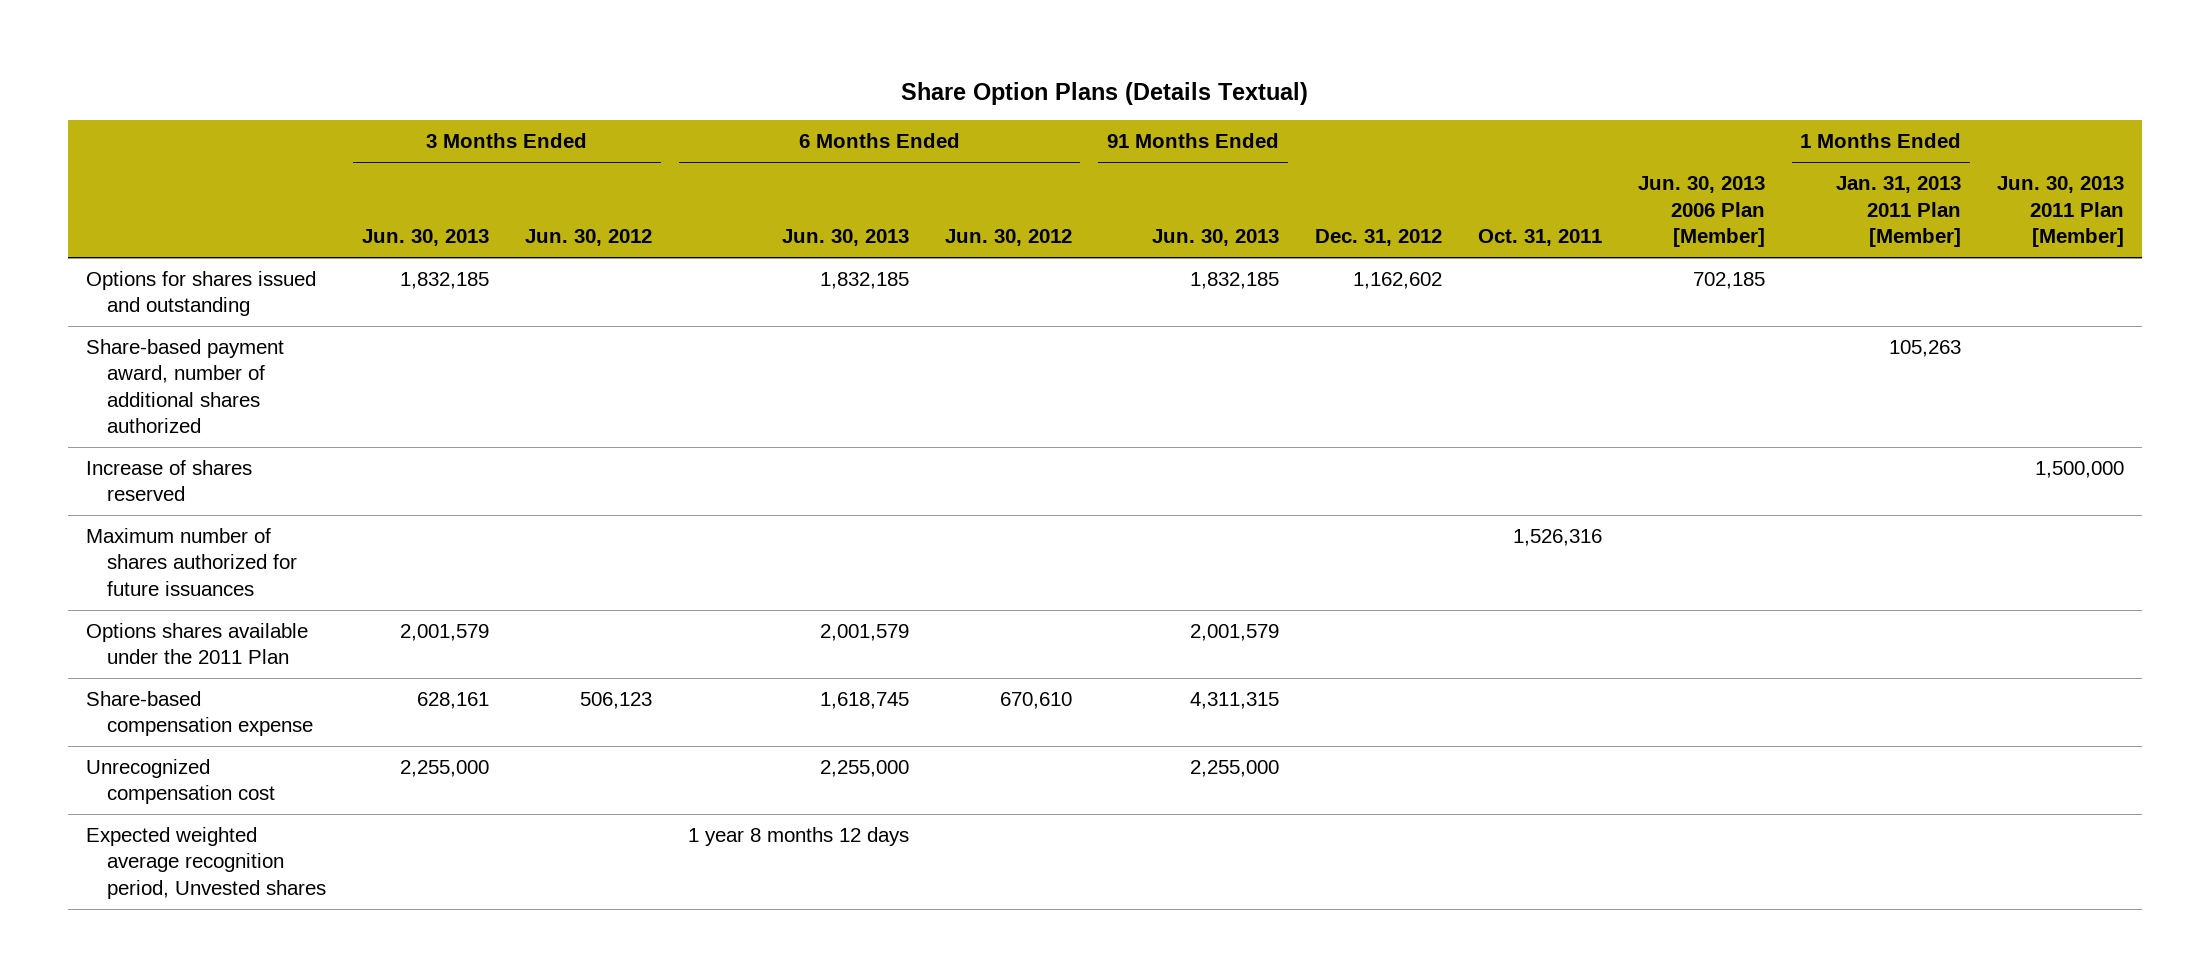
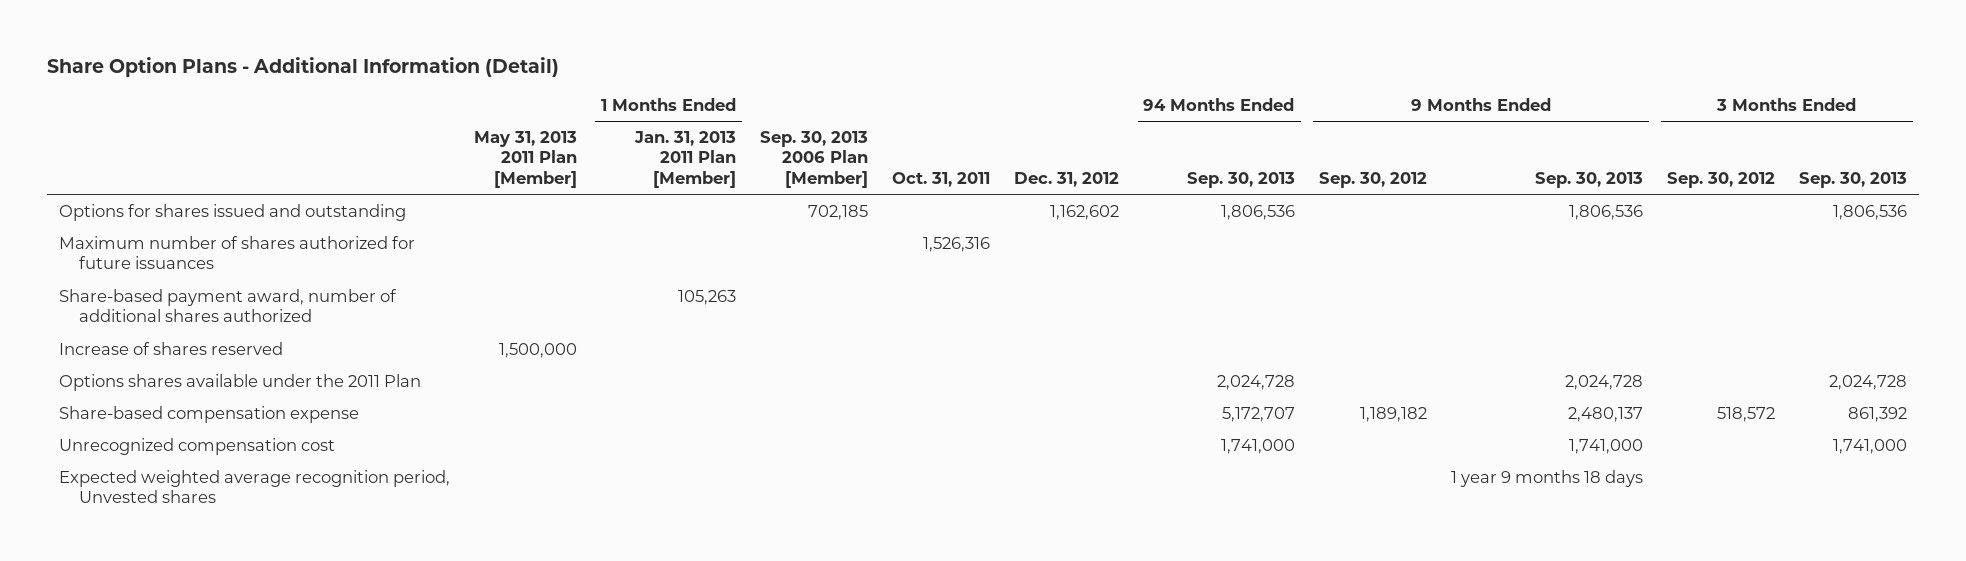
- Share Option Plans (Details Textual)
+ Share Option Plans - Additional Information (Detail)
- | 3 Months Ended Jun. 30, 2013 | 3 Months Ended Jun. 30, 2012 | 6 Months Ended Jun. 30, 2013 | 6 Months Ended Jun. 30, 2012 | 91 Months Ended Jun. 30, 2013 | Dec. 31, 2012 | Oct. 31, 2011 | Jun. 30, 2013 2006 Plan [Member] | 1 Months Ended Jan. 31, 2013 2011 Plan [Member] | Jun. 30, 2013 2011 Plan [Member]
+ | May 31, 2013 2011 Plan [Member] | 1 Months Ended Jan. 31, 2013 2011 Plan [Member] | Sep. 30, 2013 2006 Plan [Member] | Oct. 31, 2011 | Dec. 31, 2012 | 94 Months Ended Sep. 30, 2013 | 9 Months Ended Sep. 30, 2012 | 9 Months Ended Sep. 30, 2013 | 3 Months Ended Sep. 30, 2012 | 3 Months Ended Sep. 30, 2013
moved up: Maximum number of shares authorized for future issuances | | | | 1,526,316 | | | | | |

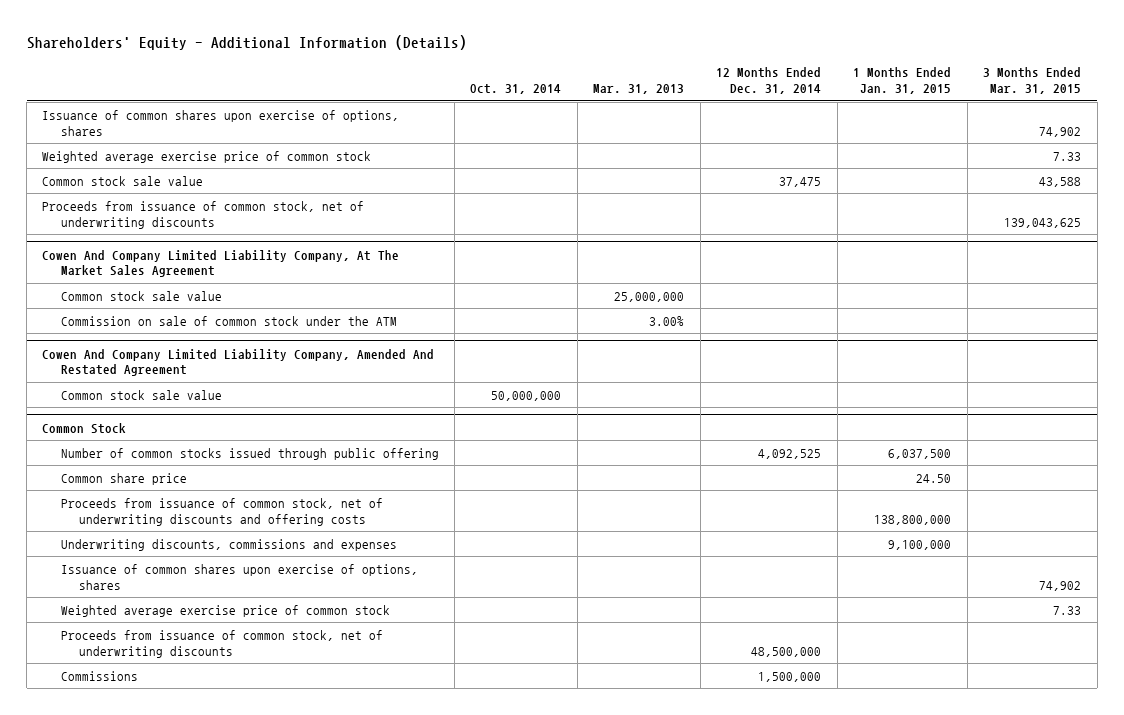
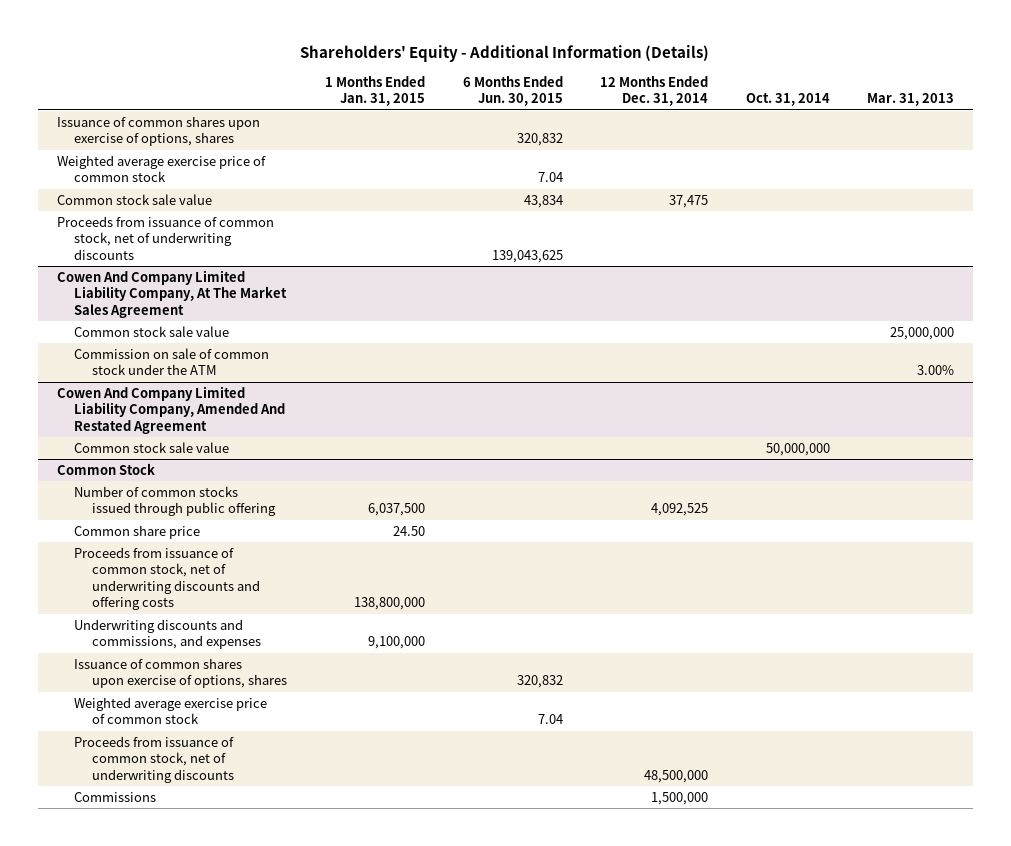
- | Oct. 31, 2014 | Mar. 31, 2013 | 12 Months Ended Dec. 31, 2014 | 1 Months Ended Jan. 31, 2015 | 3 Months Ended Mar. 31, 2015
+ | 1 Months Ended Jan. 31, 2015 | 6 Months Ended Jun. 30, 2015 | 12 Months Ended Dec. 31, 2014 | Oct. 31, 2014 | Mar. 31, 2013
@ Common Stock
- Underwriting discounts, commissions and expenses | | | | 9,100,000 |
+ Underwriting discounts and commissions, and expenses | 9,100,000 | | | |

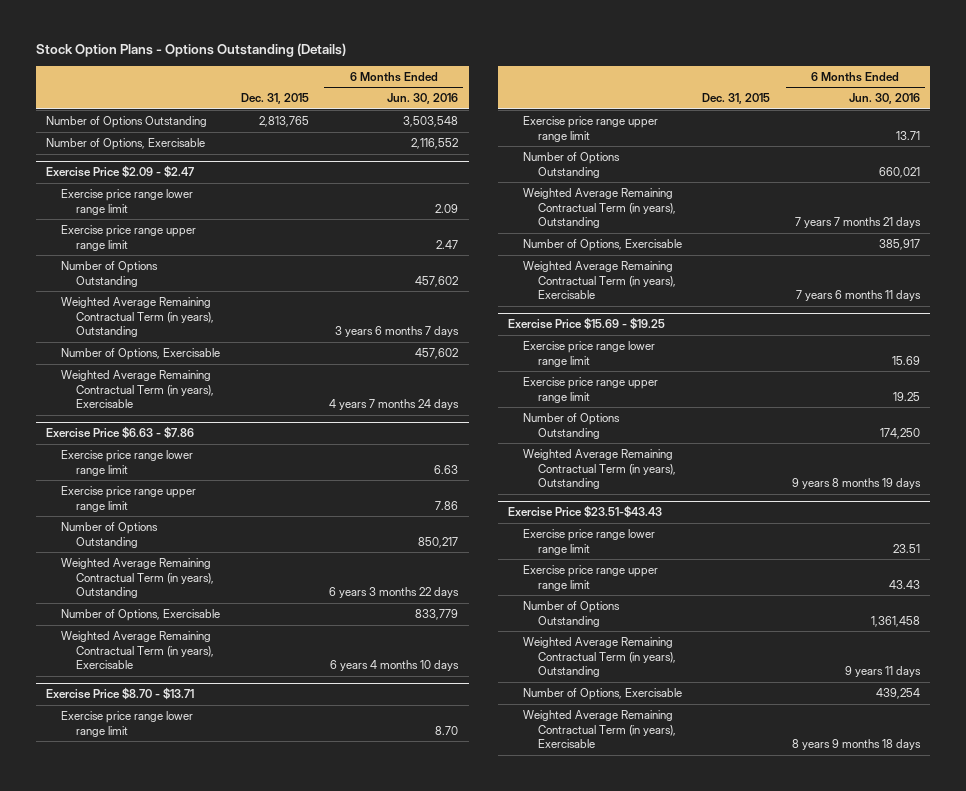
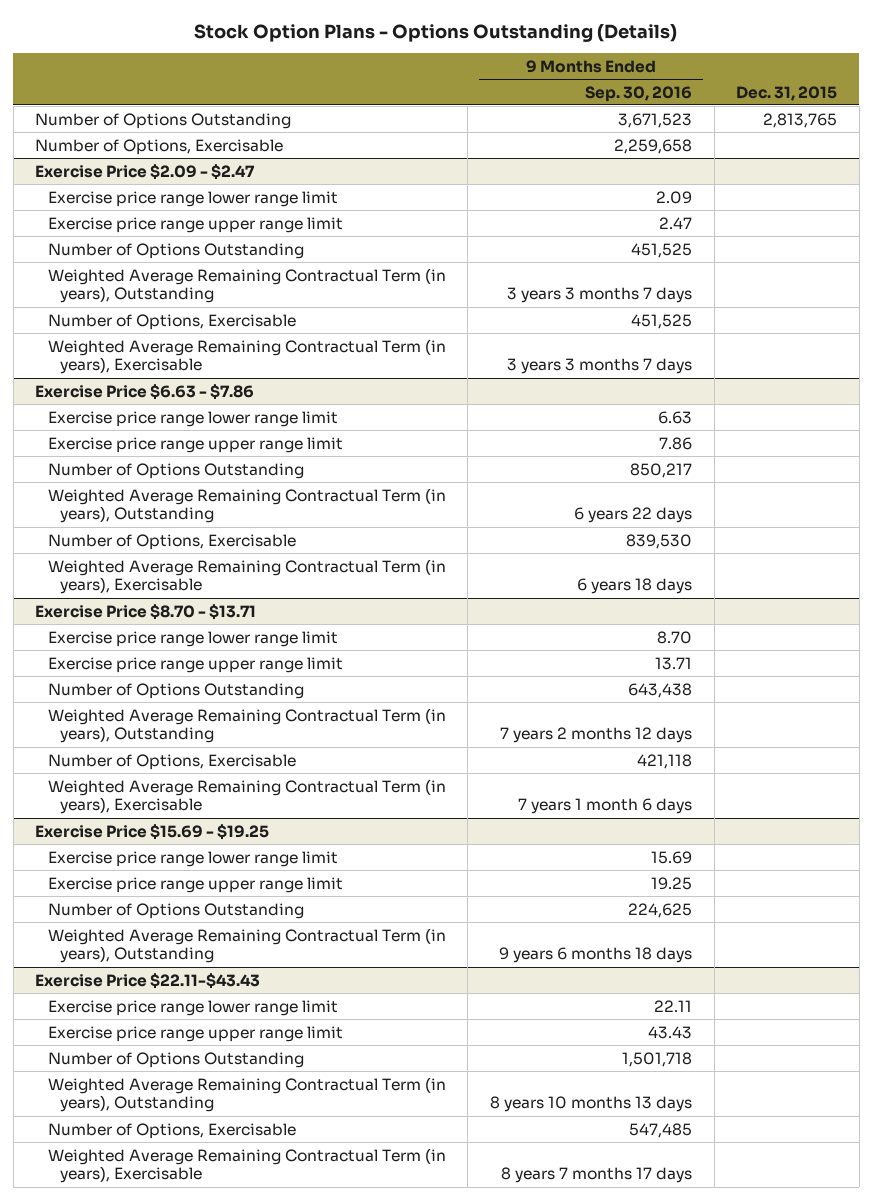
- | Dec. 31, 2015 | 6 Months Ended Jun. 30, 2016
+ | 9 Months Ended Sep. 30, 2016 | Dec. 31, 2015
- Exercise Price $23.51-$43.43
+ Exercise Price $22.11-$43.43

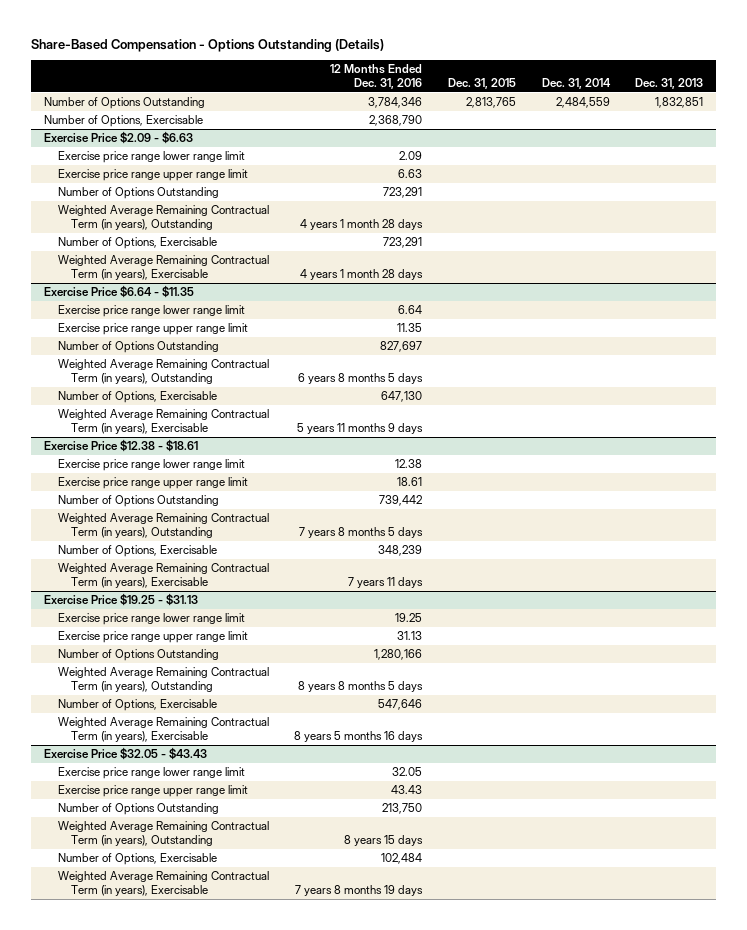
- Stock Option Plans - Options Outstanding (Details)
+ Share-Based Compensation - Options Outstanding (Details)
- | 9 Months Ended Sep. 30, 2016 | Dec. 31, 2015
+ | 12 Months Ended Dec. 31, 2016 | Dec. 31, 2015 | Dec. 31, 2014 | Dec. 31, 2013
- Exercise Price $2.09 - $2.47
+ Exercise Price $2.09 - $6.63
- Exercise Price $6.63 - $7.86
+ Exercise Price $6.64 - $11.35
- Exercise Price $8.70 - $13.71
+ Exercise Price $12.38 - $18.61
- Exercise Price $15.69 - $19.25
+ Exercise Price $19.25 - $31.13
- Exercise Price $22.11-$43.43
+ Number of Options, Exercisable | 547,646 | | |
+ Weighted Average Remaining Contractual Term (in years), Exercisable | 8 years 5 months 16 days | | |
+ Exercise Price $32.05 - $43.43

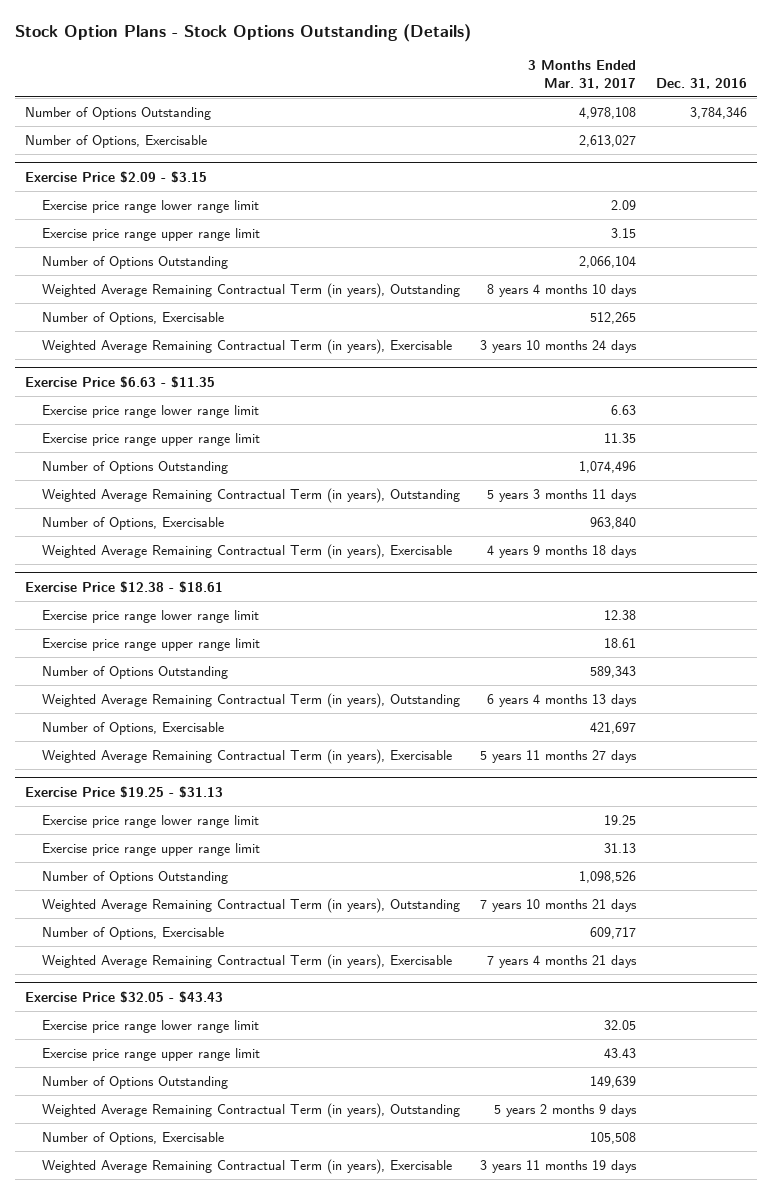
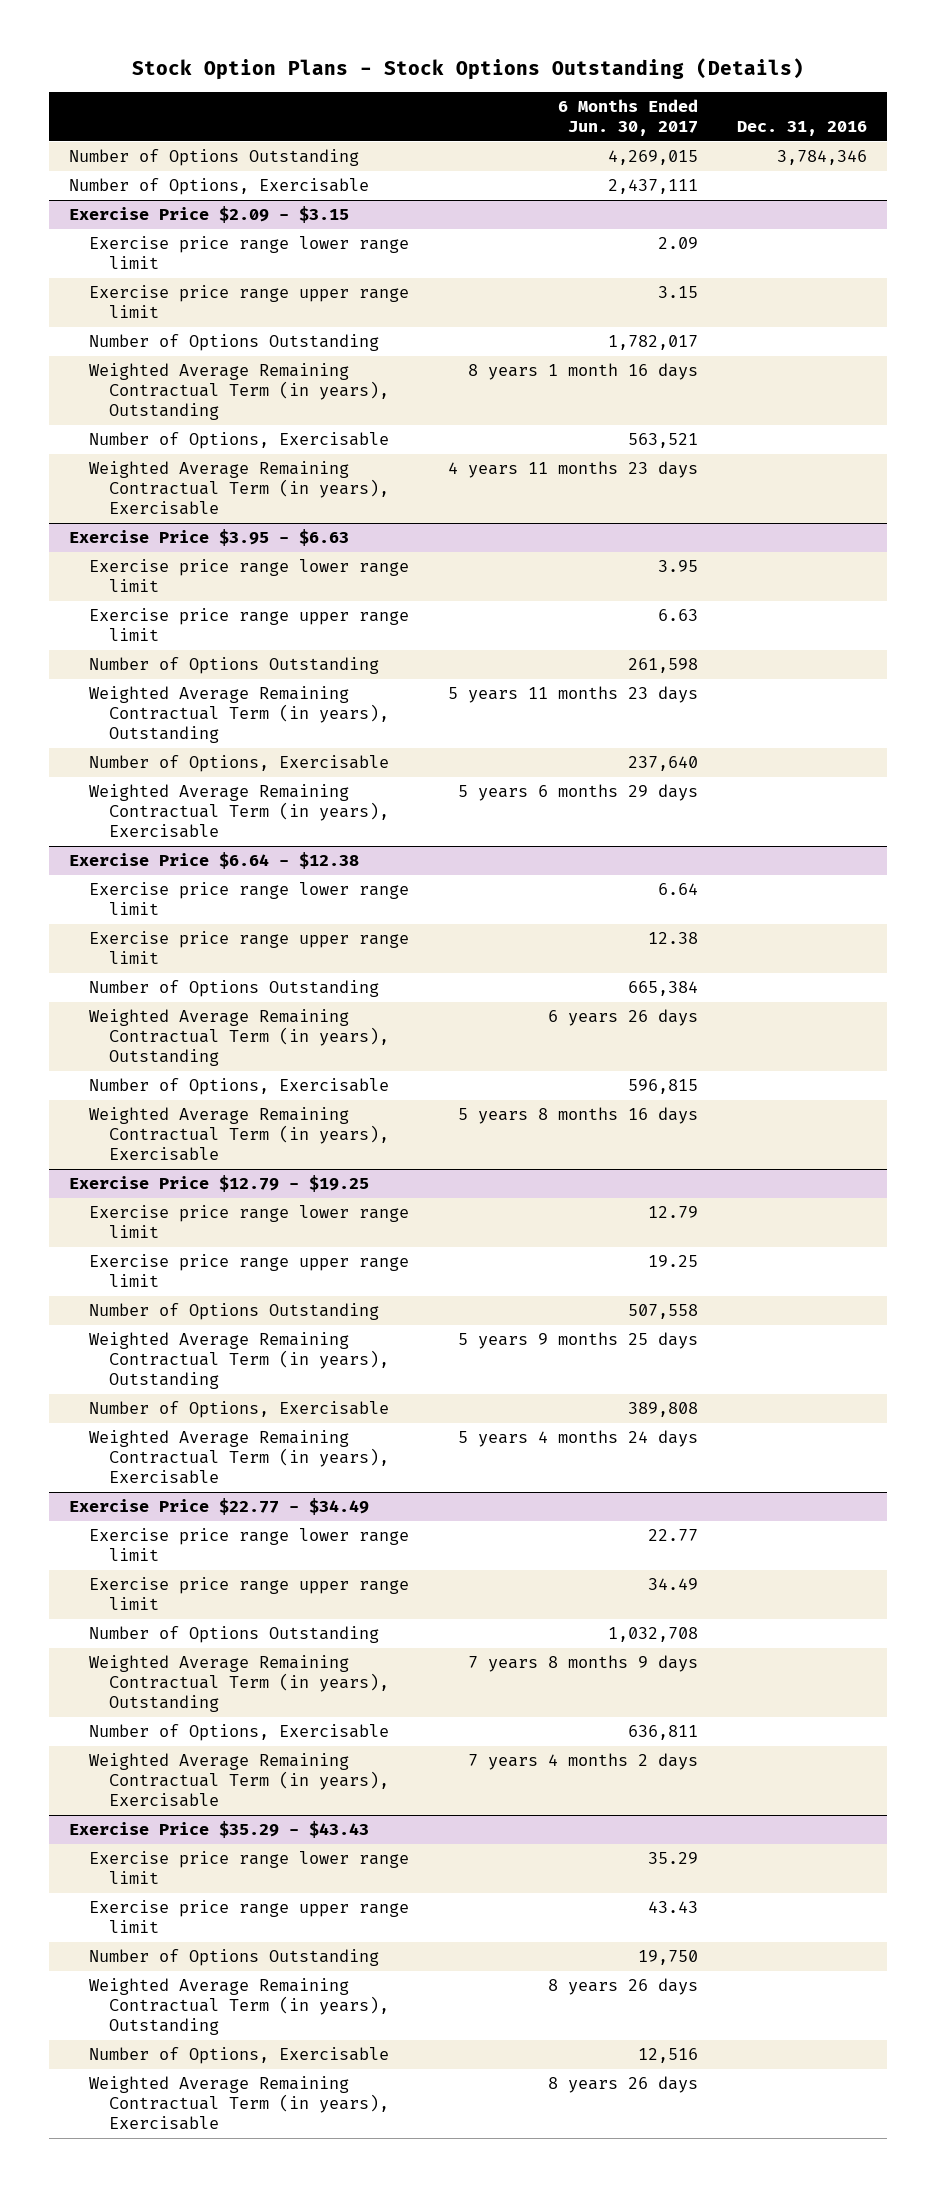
- | 3 Months Ended Mar. 31, 2017 | Dec. 31, 2016
+ | 6 Months Ended Jun. 30, 2017 | Dec. 31, 2016
- Exercise Price $6.63 - $11.35
+ Exercise Price $3.95 - $6.63
- Exercise Price $12.38 - $18.61
+ Exercise Price $6.64 - $12.38
- Exercise Price $19.25 - $31.13
+ Exercise Price $12.79 - $19.25
- Exercise Price $32.05 - $43.43
+ Exercise Price $22.77 - $34.49
+ Exercise Price $35.29 - $43.43
+ Exercise price range lower range limit | 35.29 |
+ Exercise price range upper range limit | 43.43 |
+ Number of Options Outstanding | 19,750 |
+ Weighted Average Remaining Contractual Term (in years), Outstanding | 8 years 26 days |
+ Number of Options, Exercisable | 12,516 |
+ Weighted Average Remaining Contractual Term (in years), Exercisable | 8 years 26 days |

